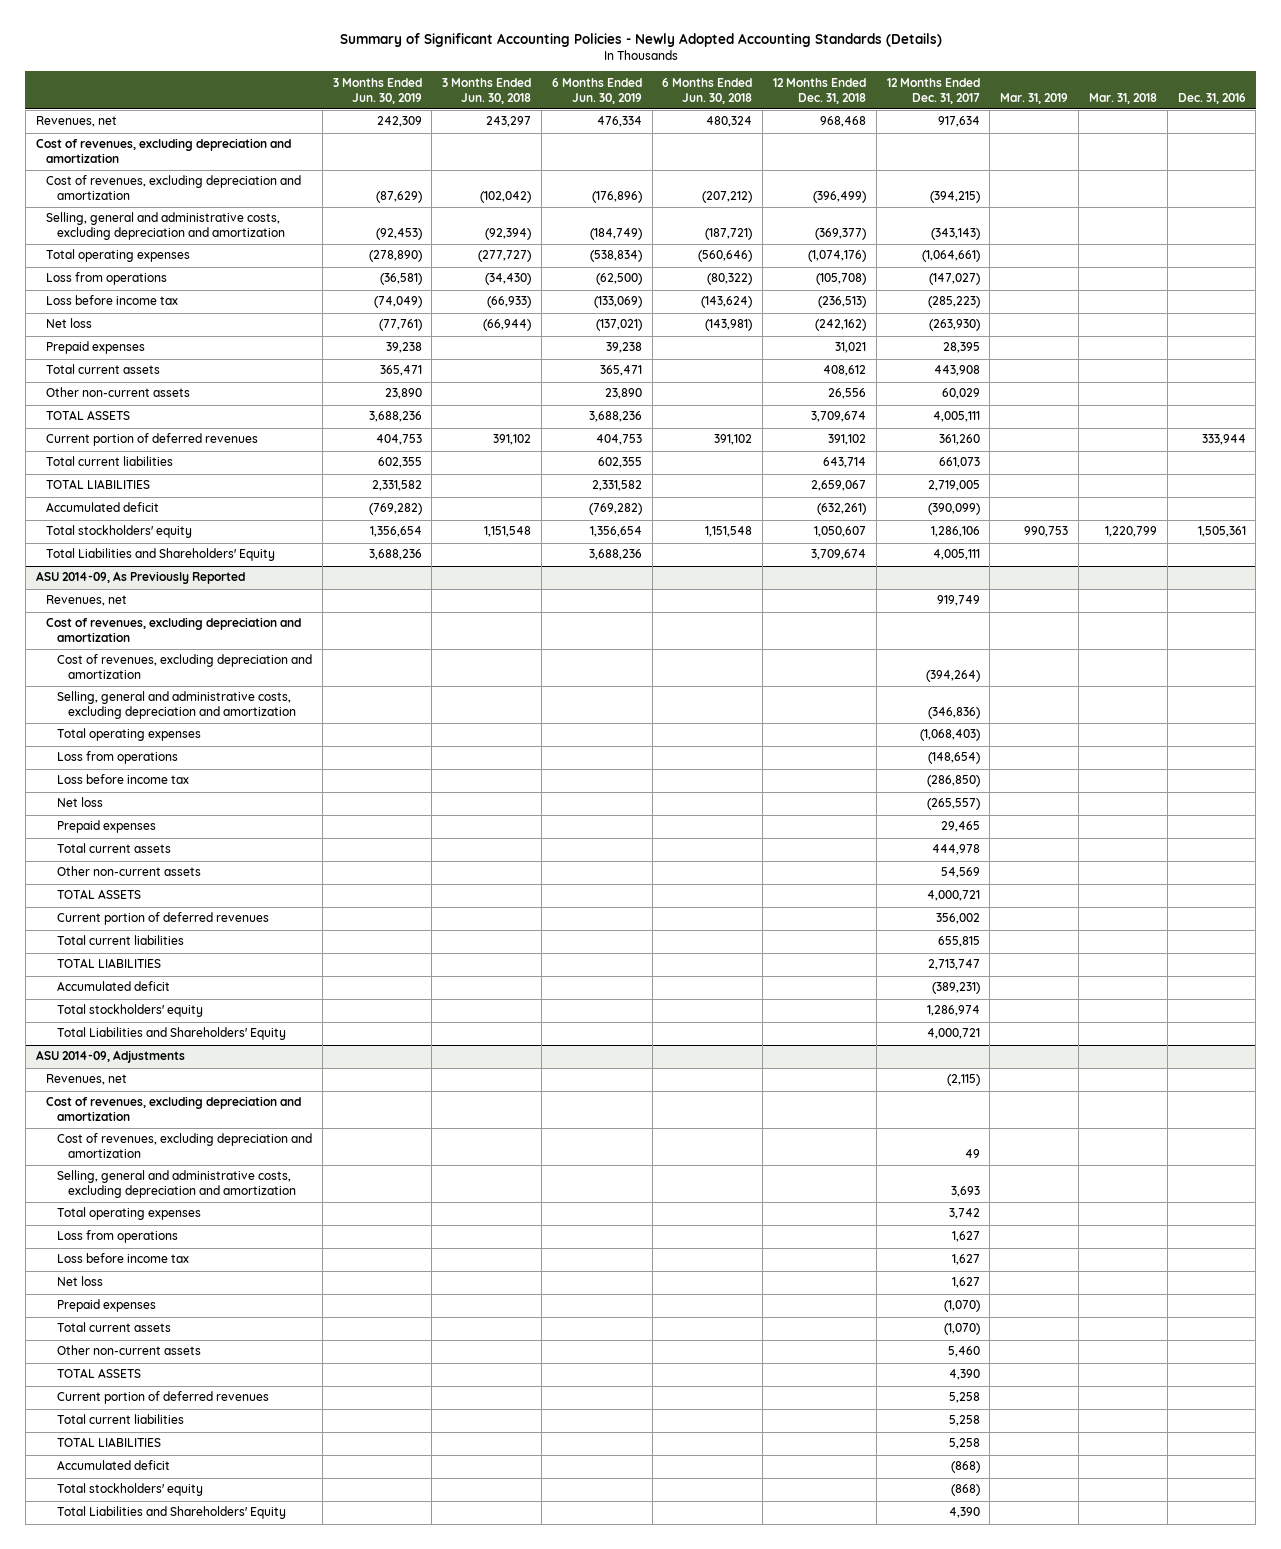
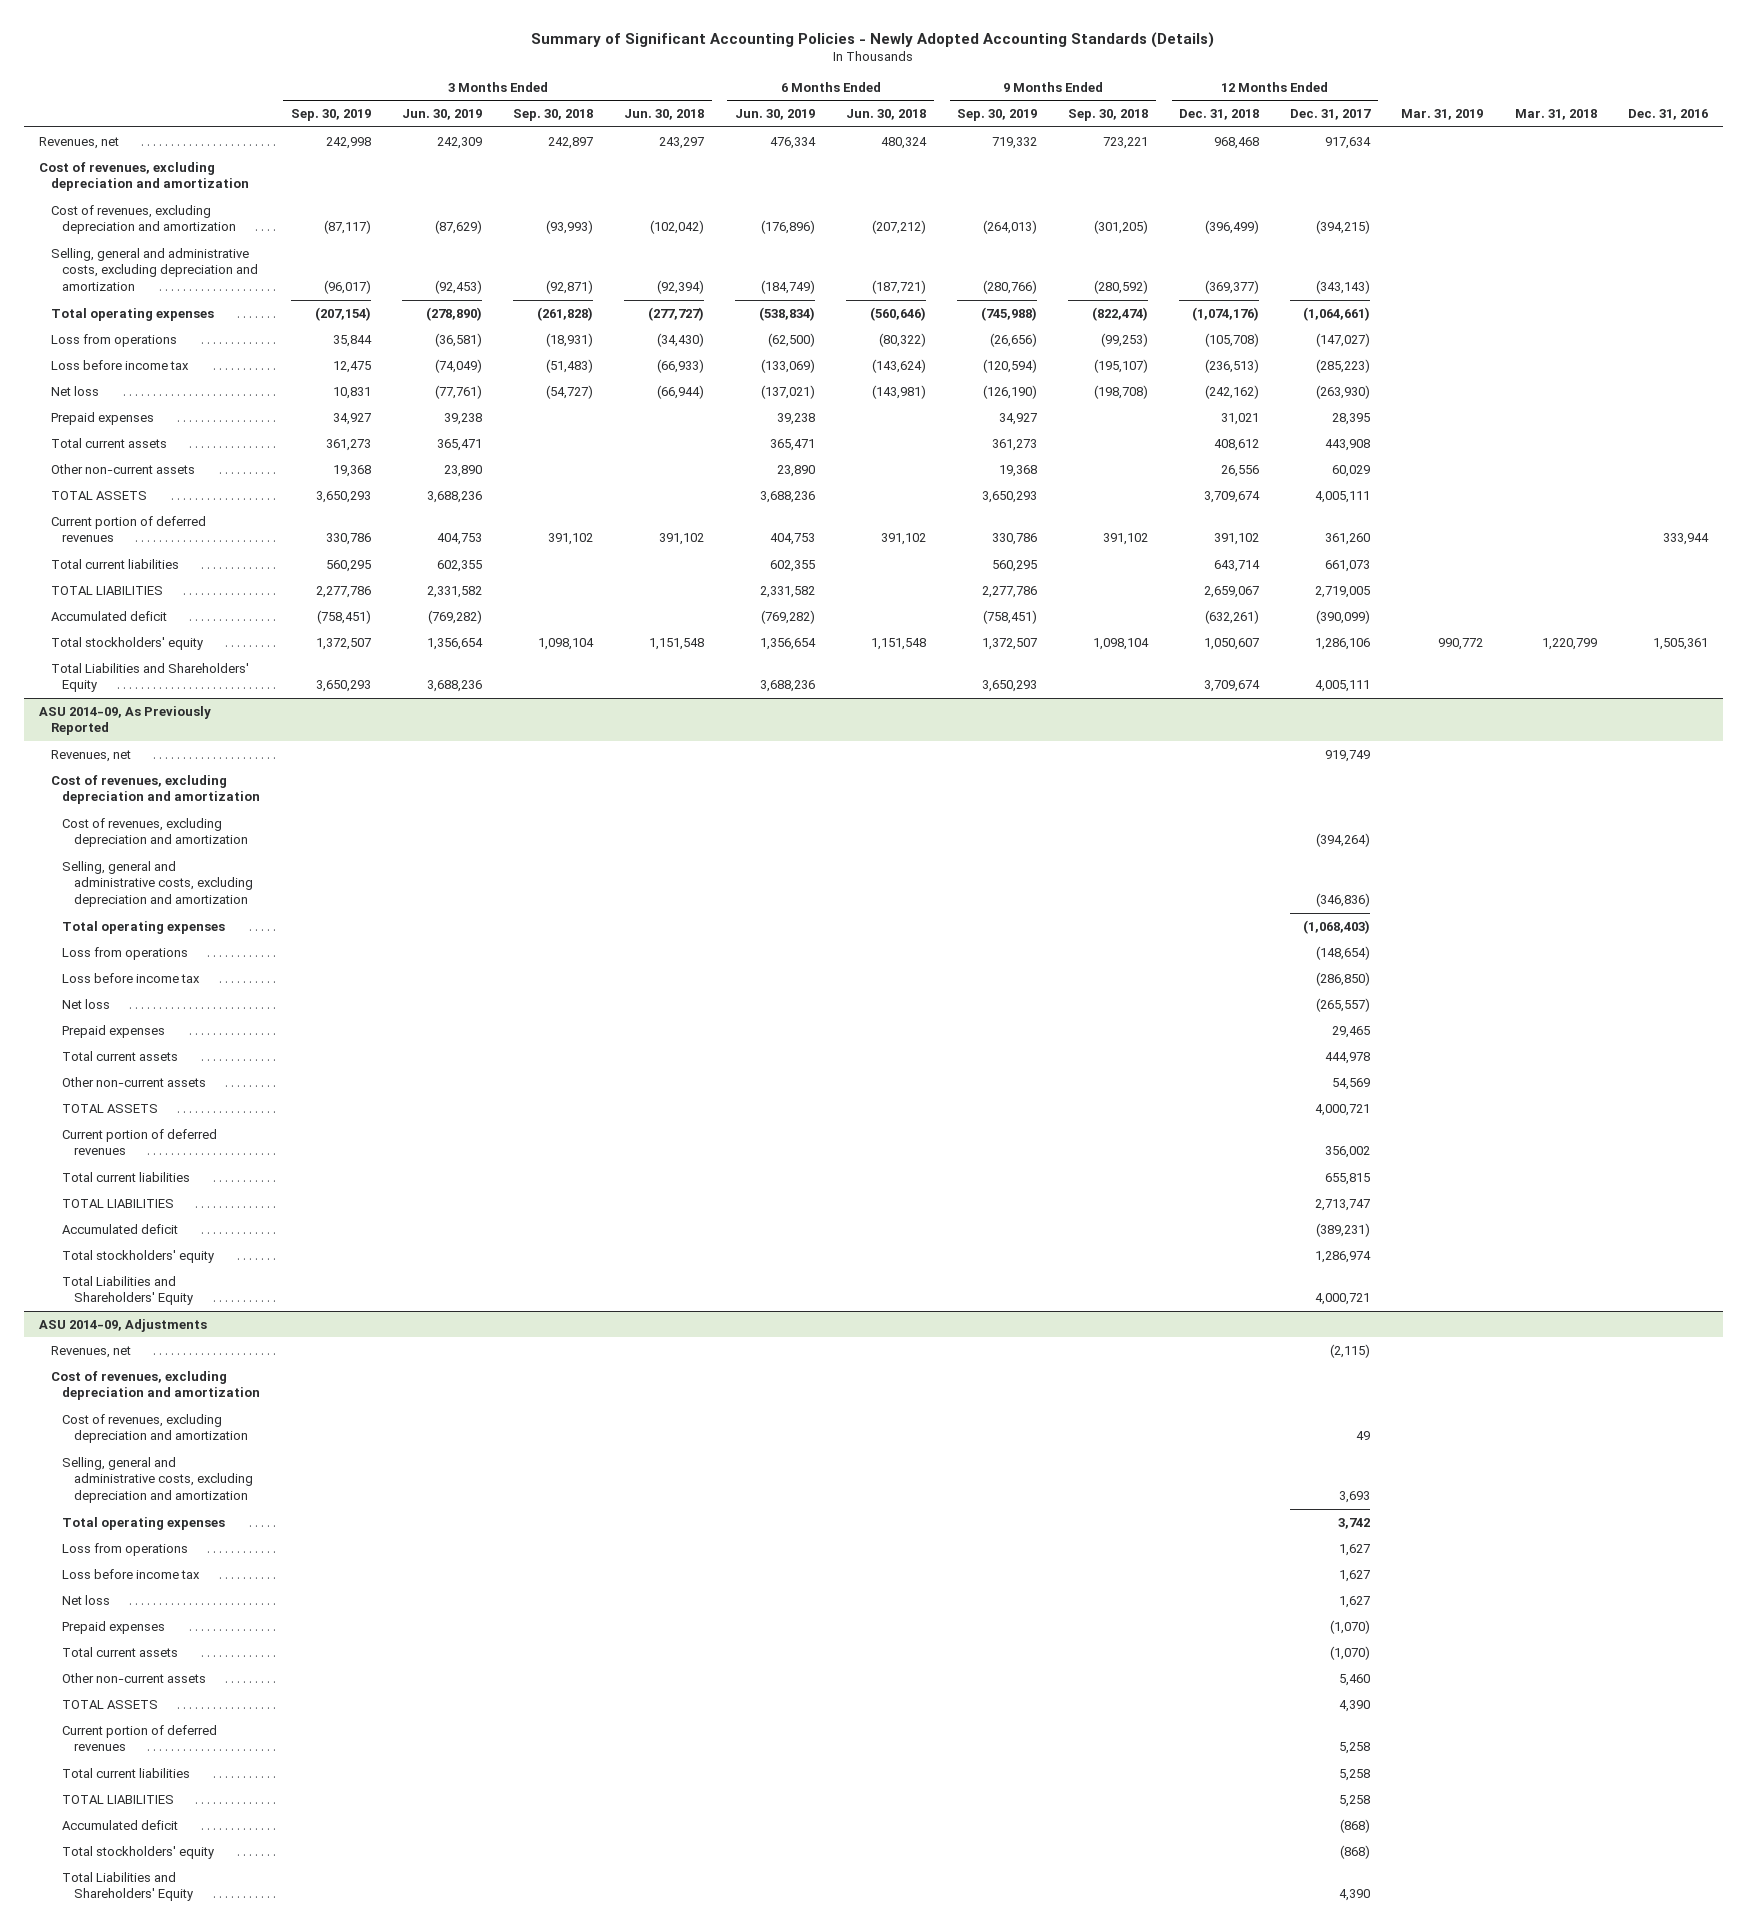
- | 3 Months Ended Jun. 30, 2019 | 3 Months Ended Jun. 30, 2018 | 6 Months Ended Jun. 30, 2019 | 6 Months Ended Jun. 30, 2018 | 12 Months Ended Dec. 31, 2018 | 12 Months Ended Dec. 31, 2017 | Mar. 31, 2019 | Mar. 31, 2018 | Dec. 31, 2016
+ | 3 Months Ended Sep. 30, 2019 | 3 Months Ended Jun. 30, 2019 | 3 Months Ended Sep. 30, 2018 | 3 Months Ended Jun. 30, 2018 | 6 Months Ended Jun. 30, 2019 | 6 Months Ended Jun. 30, 2018 | 9 Months Ended Sep. 30, 2019 | 9 Months Ended Sep. 30, 2018 | 12 Months Ended Dec. 31, 2018 | 12 Months Ended Dec. 31, 2017 | Mar. 31, 2019 | Mar. 31, 2018 | Dec. 31, 2016
- Total stockholders' equity | 1,356,654 | 1,151,548 | 1,356,654 | 1,151,548 | 1,050,607 | 1,286,106 | 990,753 | 1,220,799 | 1,505,361
+ Total stockholders' equity | 1,372,507 | 1,356,654 | 1,098,104 | 1,151,548 | 1,356,654 | 1,151,548 | 1,372,507 | 1,098,104 | 1,050,607 | 1,286,106 | 990,772 | 1,220,799 | 1,505,361

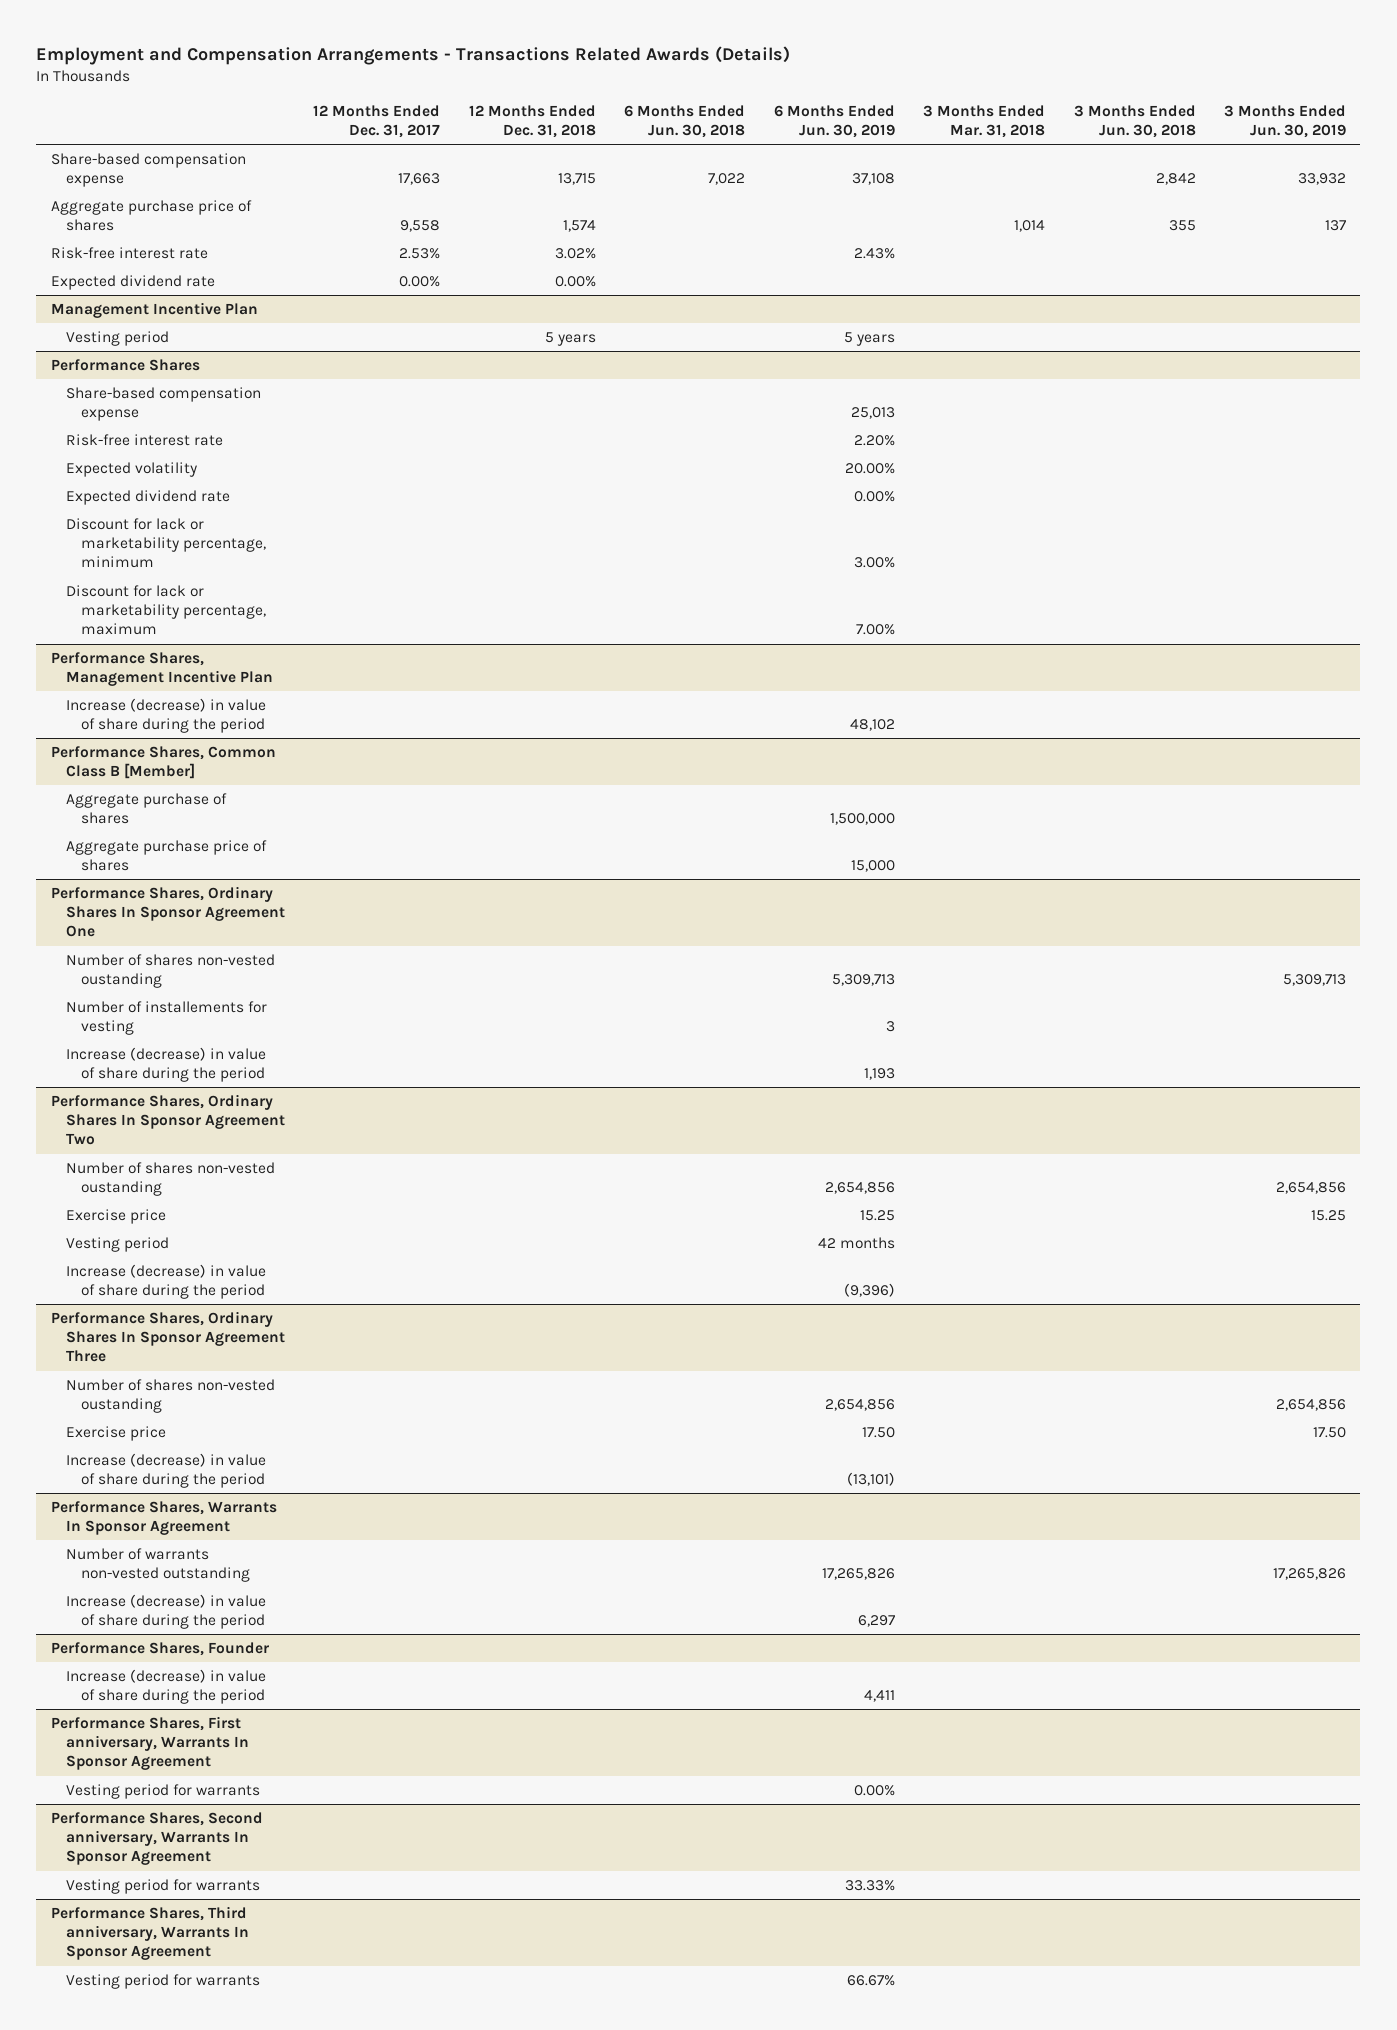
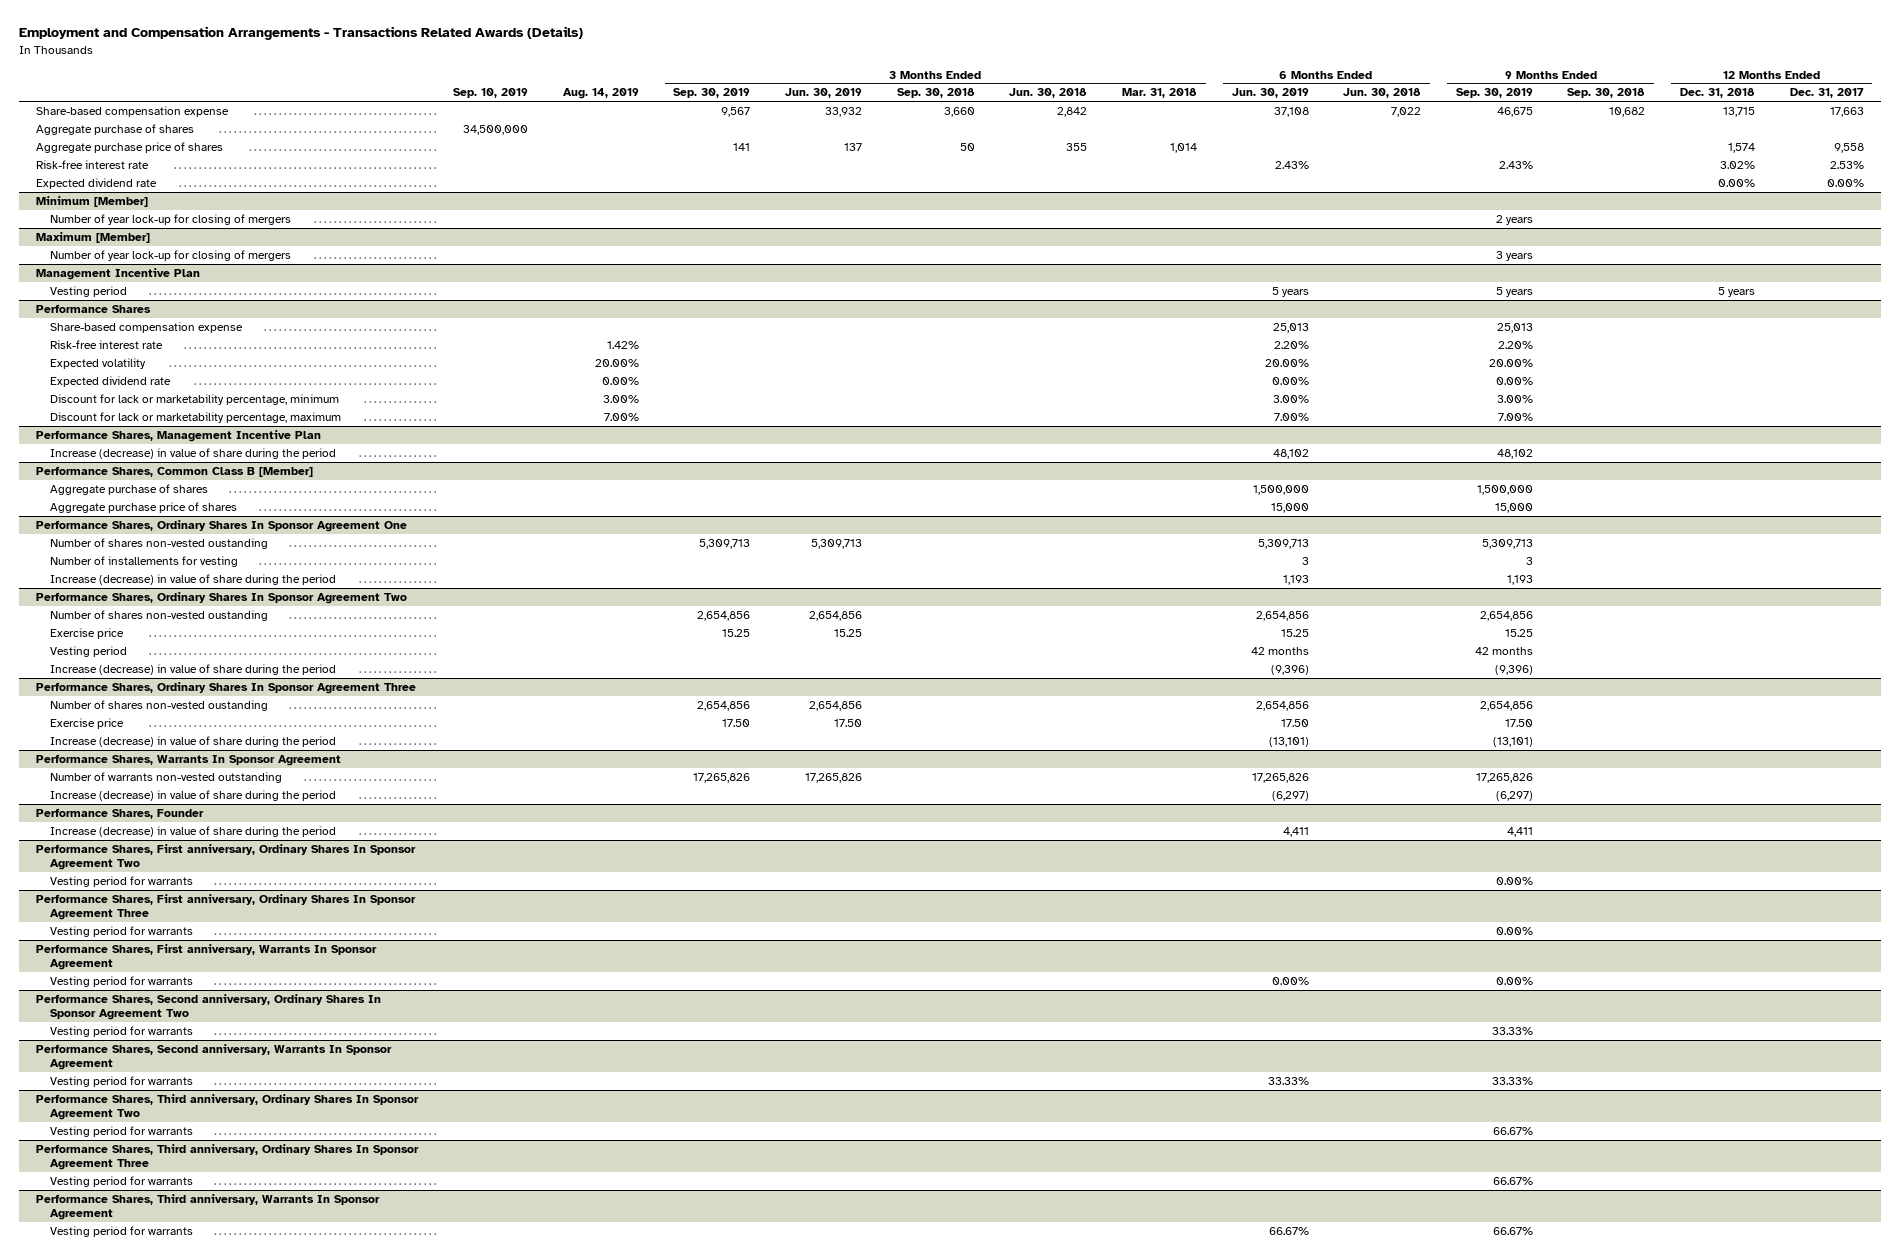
- | 12 Months Ended Dec. 31, 2017 | 12 Months Ended Dec. 31, 2018 | 6 Months Ended Jun. 30, 2018 | 6 Months Ended Jun. 30, 2019 | 3 Months Ended Mar. 31, 2018 | 3 Months Ended Jun. 30, 2018 | 3 Months Ended Jun. 30, 2019
+ | Sep. 10, 2019 | Aug. 14, 2019 | 3 Months Ended Sep. 30, 2019 | 3 Months Ended Jun. 30, 2019 | 3 Months Ended Sep. 30, 2018 | 3 Months Ended Jun. 30, 2018 | 3 Months Ended Mar. 31, 2018 | 6 Months Ended Jun. 30, 2019 | 6 Months Ended Jun. 30, 2018 | 9 Months Ended Sep. 30, 2019 | 9 Months Ended Sep. 30, 2018 | 12 Months Ended Dec. 31, 2018 | 12 Months Ended Dec. 31, 2017
+ Aggregate purchase of shares | 34,500,000 | | | | | | | | | | | |
+ Minimum [Member]
+ Number of year lock-up for closing of mergers | | | | | | | | | | 2 years | | |
+ Maximum [Member]
+ Number of year lock-up for closing of mergers | | | | | | | | | | 3 years | | |
@ Performance Shares, Warrants In Sponsor Agreement
- Increase (decrease) in value of share during the period | | | | 6,297 | | |
+ Increase (decrease) in value of share during the period | | | | | | | | (6,297) | | (6,297) | | |
+ Performance Shares, First anniversary, Ordinary Shares In Sponsor Agreement Two
+ Vesting period for warrants | | | | | | | | | | 0.00% | | |
+ Performance Shares, First anniversary, Ordinary Shares In Sponsor Agreement Three
+ Vesting period for warrants | | | | | | | | | | 0.00% | | |
+ Performance Shares, Second anniversary, Ordinary Shares In Sponsor Agreement Two
+ Vesting period for warrants | | | | | | | | | | 33.33% | | |
+ Performance Shares, Third anniversary, Ordinary Shares In Sponsor Agreement Two
+ Vesting period for warrants | | | | | | | | | | 66.67% | | |
+ Performance Shares, Third anniversary, Ordinary Shares In Sponsor Agreement Three
+ Vesting period for warrants | | | | | | | | | | 66.67% | | |

